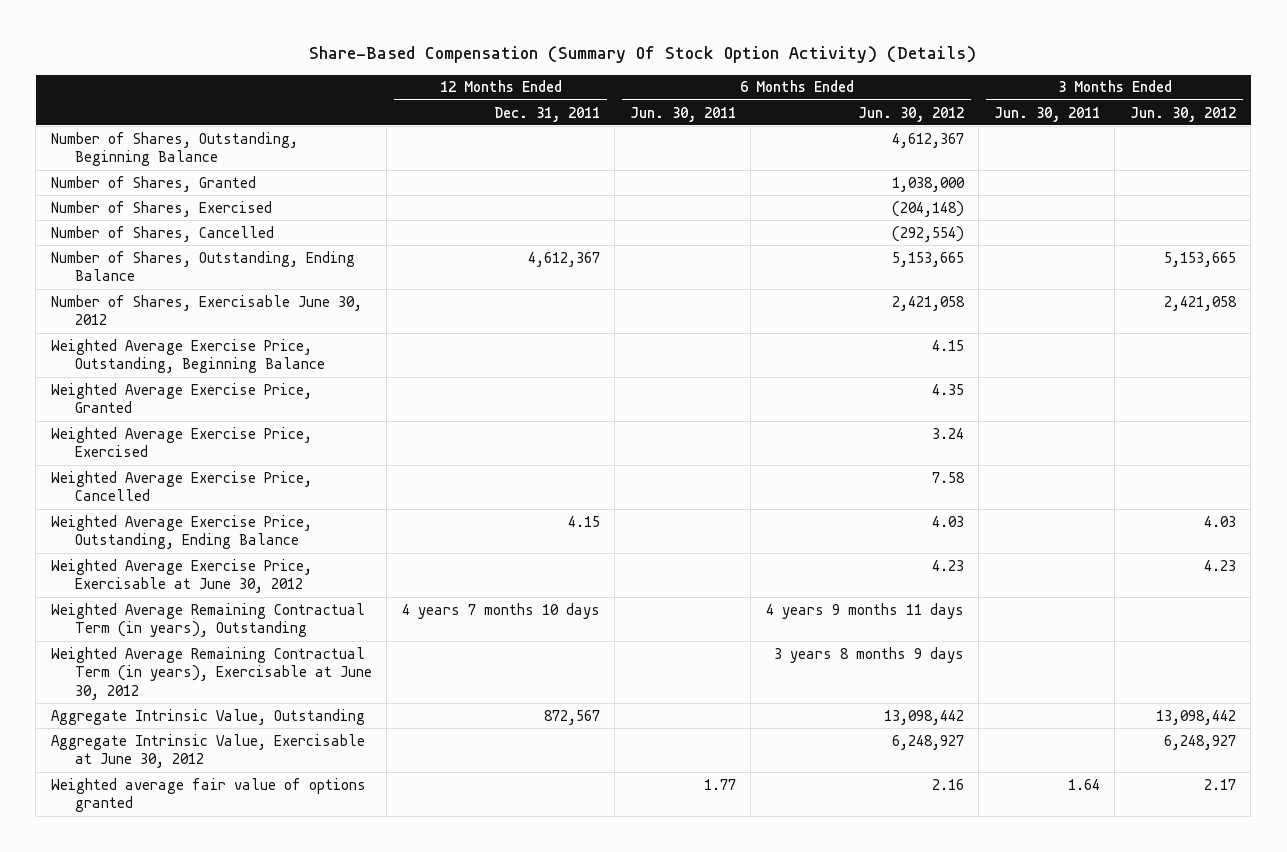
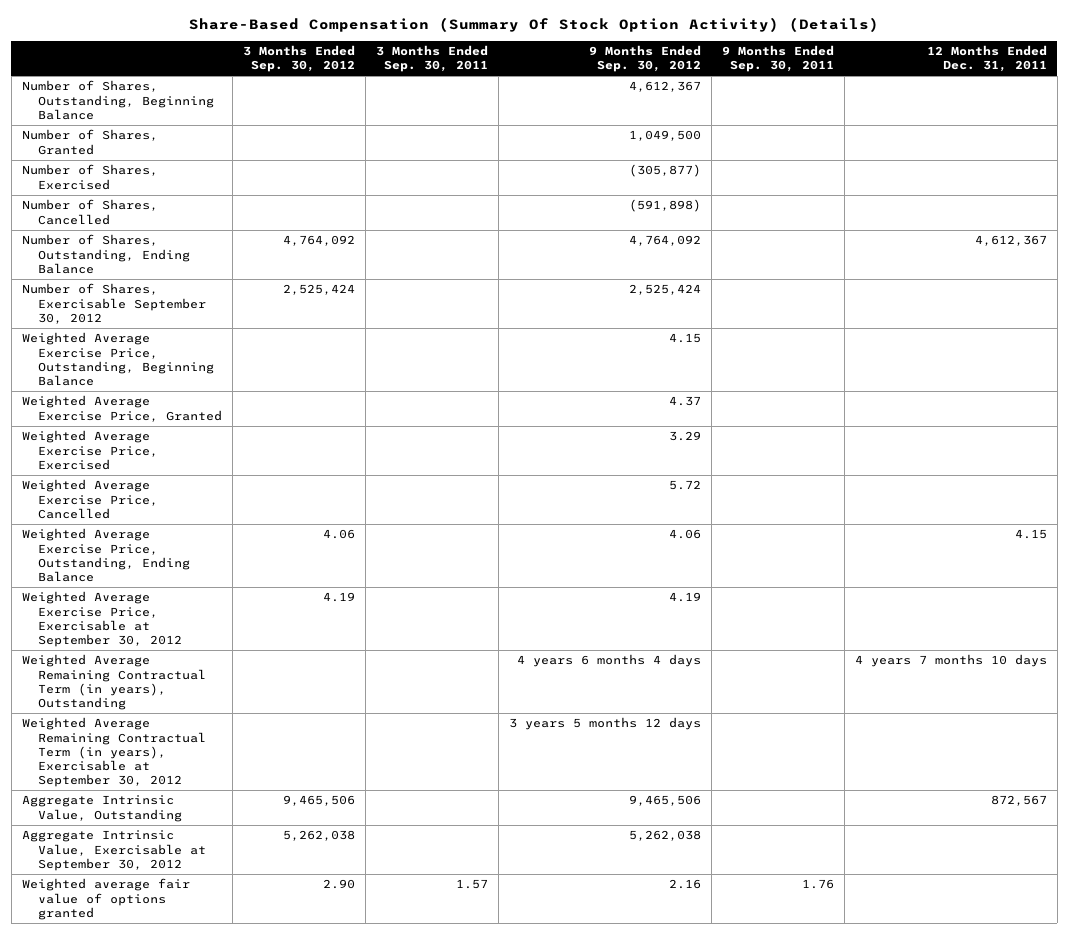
- | 12 Months Ended Dec. 31, 2011 | 6 Months Ended Jun. 30, 2011 | 6 Months Ended Jun. 30, 2012 | 3 Months Ended Jun. 30, 2011 | 3 Months Ended Jun. 30, 2012
+ | 3 Months Ended Sep. 30, 2012 | 3 Months Ended Sep. 30, 2011 | 9 Months Ended Sep. 30, 2012 | 9 Months Ended Sep. 30, 2011 | 12 Months Ended Dec. 31, 2011
- Number of Shares, Exercisable June 30, 2012 | | | 2,421,058 | | 2,421,058
+ Number of Shares, Exercisable September 30, 2012 | 2,525,424 | | 2,525,424 | |
- Weighted Average Exercise Price, Exercisable at June 30, 2012 | | | 4.23 | | 4.23
+ Weighted Average Exercise Price, Exercisable at September 30, 2012 | 4.19 | | 4.19 | |
- Weighted Average Remaining Contractual Term (in years), Exercisable at June 30, 2012 | | | 3 years 8 months 9 days | |
+ Weighted Average Remaining Contractual Term (in years), Exercisable at September 30, 2012 | | | 3 years 5 months 12 days | |
- Aggregate Intrinsic Value, Exercisable at June 30, 2012 | | | 6,248,927 | | 6,248,927
+ Aggregate Intrinsic Value, Exercisable at September 30, 2012 | 5,262,038 | | 5,262,038 | |

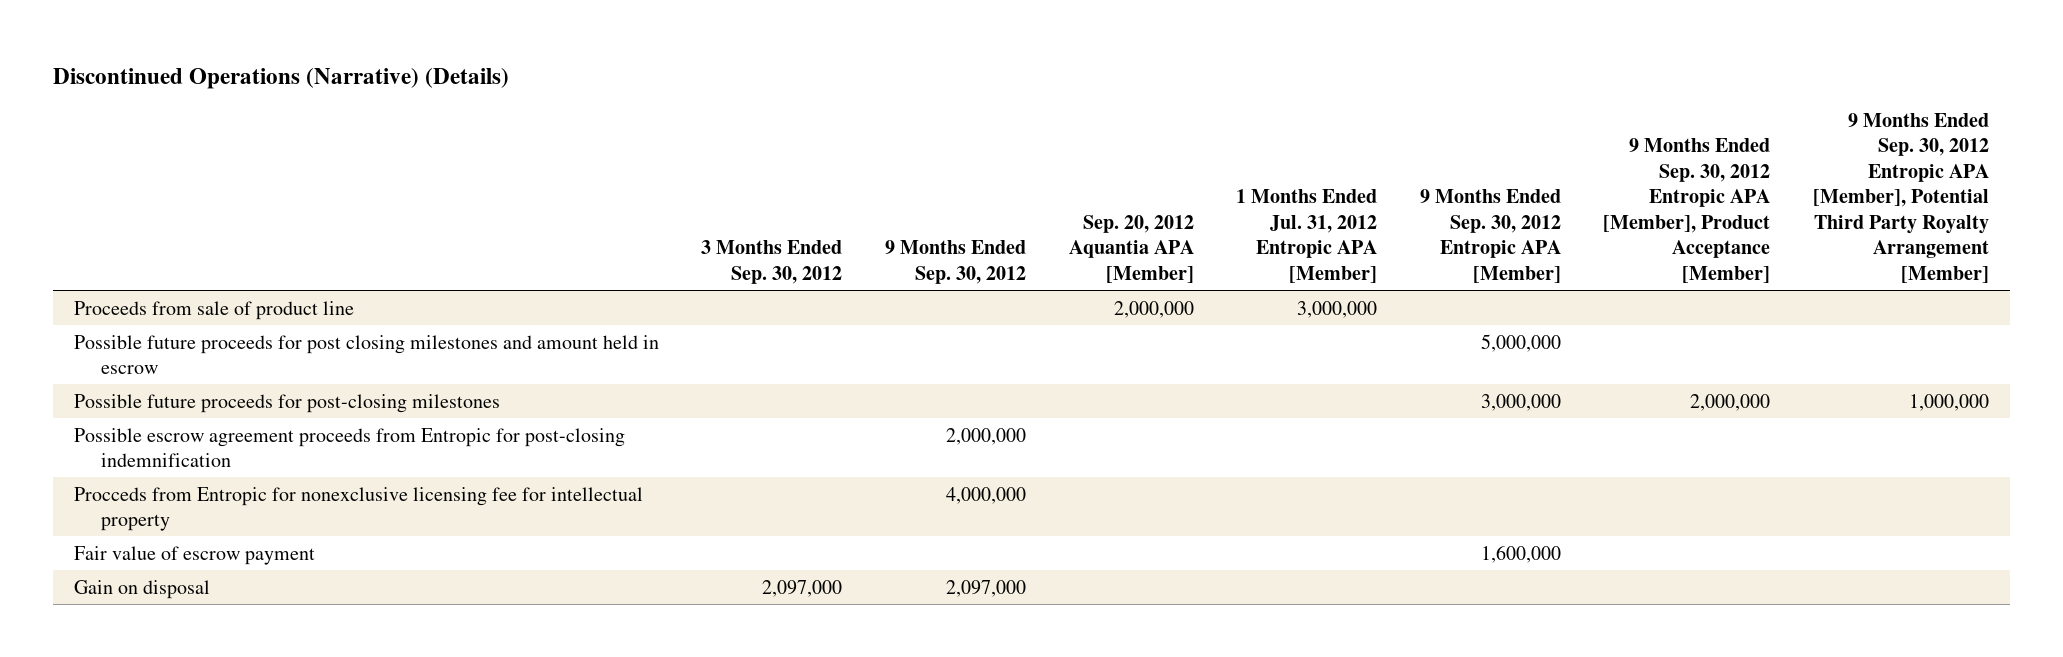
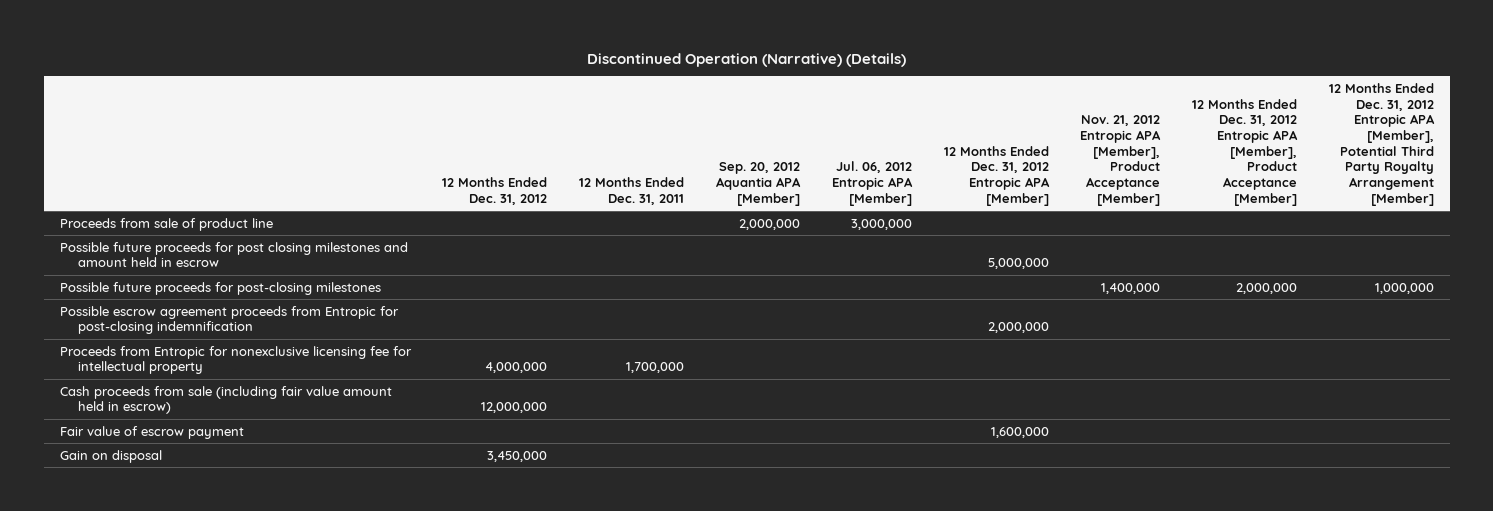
- Discontinued Operations (Narrative) (Details)
+ Discontinued Operation (Narrative) (Details)
- | 3 Months Ended Sep. 30, 2012 | 9 Months Ended Sep. 30, 2012 | Sep. 20, 2012 Aquantia APA [Member] | 1 Months Ended Jul. 31, 2012 Entropic APA [Member] | 9 Months Ended Sep. 30, 2012 Entropic APA [Member] | 9 Months Ended Sep. 30, 2012 Entropic APA [Member], Product Acceptance [Member] | 9 Months Ended Sep. 30, 2012 Entropic APA [Member], Potential Third Party Royalty Arrangement [Member]
+ | 12 Months Ended Dec. 31, 2012 | 12 Months Ended Dec. 31, 2011 | Sep. 20, 2012 Aquantia APA [Member] | Jul. 06, 2012 Entropic APA [Member] | 12 Months Ended Dec. 31, 2012 Entropic APA [Member] | Nov. 21, 2012 Entropic APA [Member], Product Acceptance [Member] | 12 Months Ended Dec. 31, 2012 Entropic APA [Member], Product Acceptance [Member] | 12 Months Ended Dec. 31, 2012 Entropic APA [Member], Potential Third Party Royalty Arrangement [Member]
- Procceds from Entropic for nonexclusive licensing fee for intellectual property | | 4,000,000 | | | | |
+ Proceeds from Entropic for nonexclusive licensing fee for intellectual property | 4,000,000 | 1,700,000 | | | | | |
+ Cash proceeds from sale (including fair value amount held in escrow) | 12,000,000 | | | | | | |

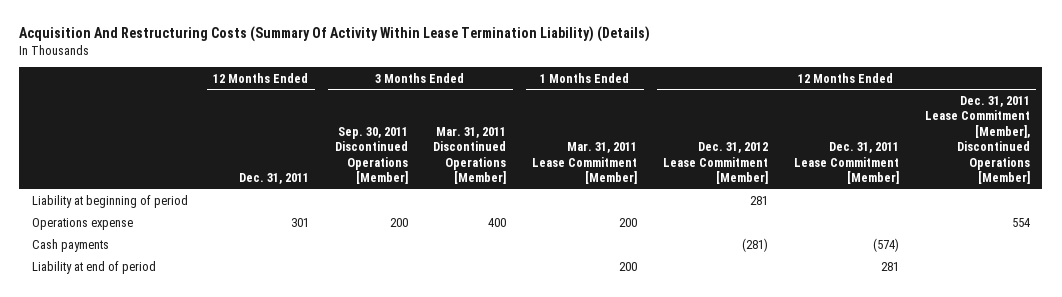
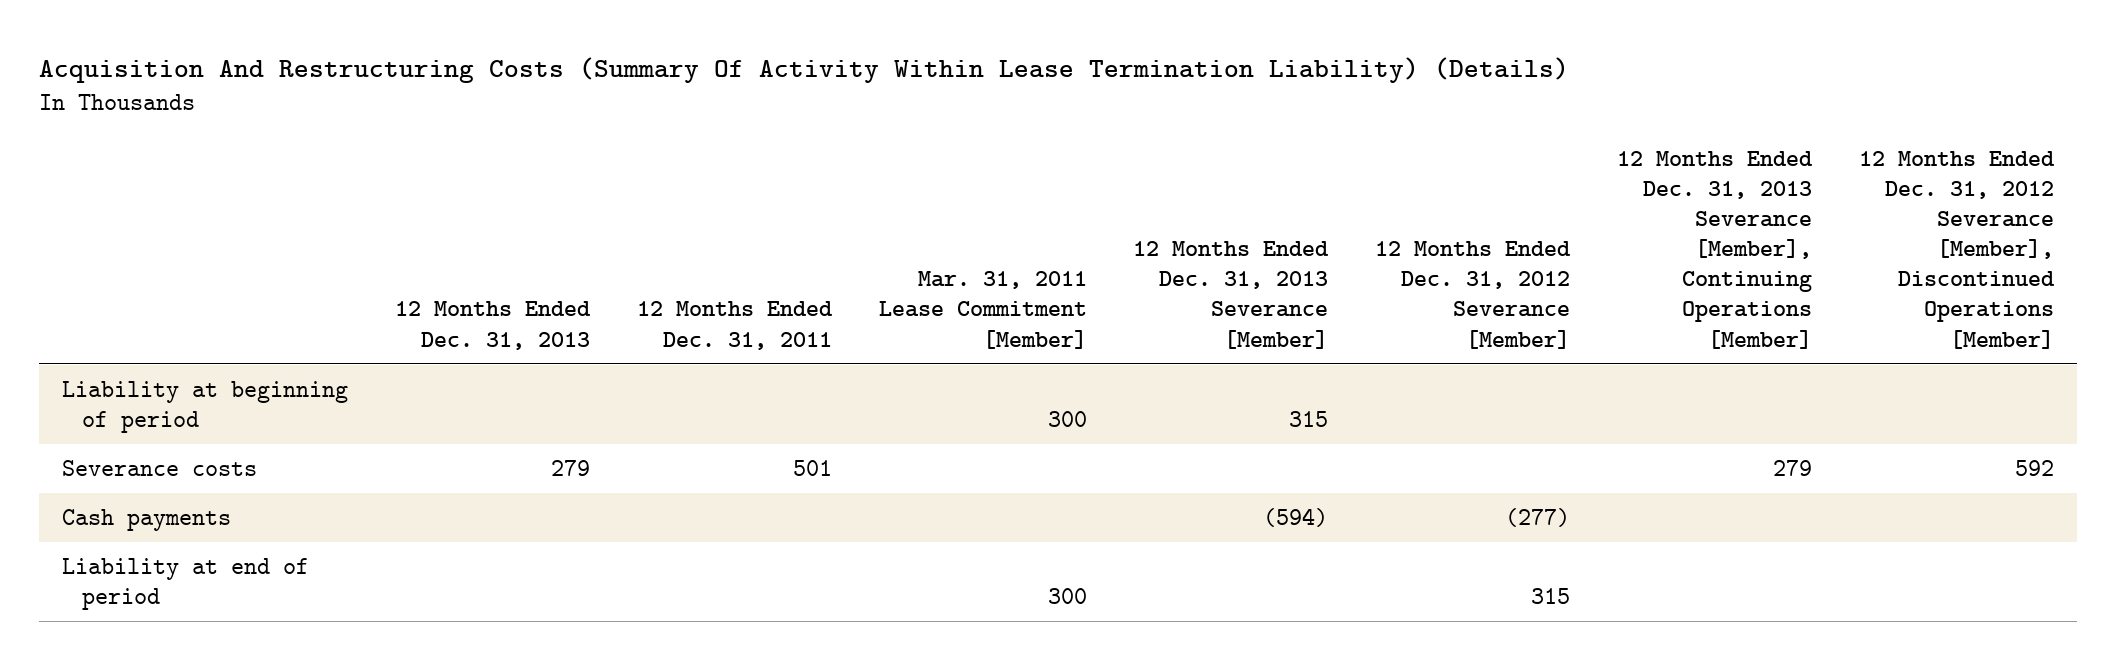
- | 12 Months Ended Dec. 31, 2011 | 3 Months Ended Sep. 30, 2011 Discontinued Operations [Member] | 3 Months Ended Mar. 31, 2011 Discontinued Operations [Member] | 1 Months Ended Mar. 31, 2011 Lease Commitment [Member] | 12 Months Ended Dec. 31, 2012 Lease Commitment [Member] | 12 Months Ended Dec. 31, 2011 Lease Commitment [Member] | 12 Months Ended Dec. 31, 2011 Lease Commitment [Member], Discontinued Operations [Member]
+ | 12 Months Ended Dec. 31, 2013 | 12 Months Ended Dec. 31, 2011 | Mar. 31, 2011 Lease Commitment [Member] | 12 Months Ended Dec. 31, 2013 Severance [Member] | 12 Months Ended Dec. 31, 2012 Severance [Member] | 12 Months Ended Dec. 31, 2013 Severance [Member], Continuing Operations [Member] | 12 Months Ended Dec. 31, 2012 Severance [Member], Discontinued Operations [Member]
- Operations expense | 301 | 200 | 400 | 200 | | | 554
+ Severance costs | 279 | 501 | | | | 279 | 592

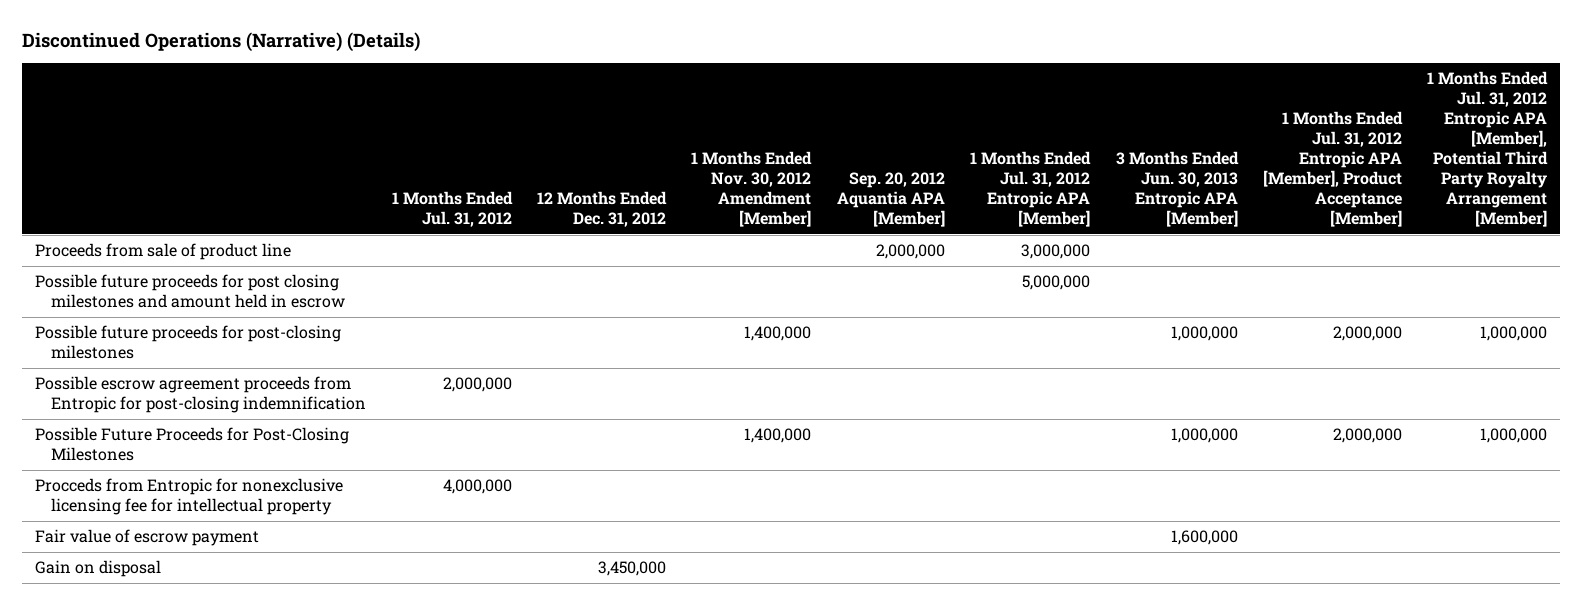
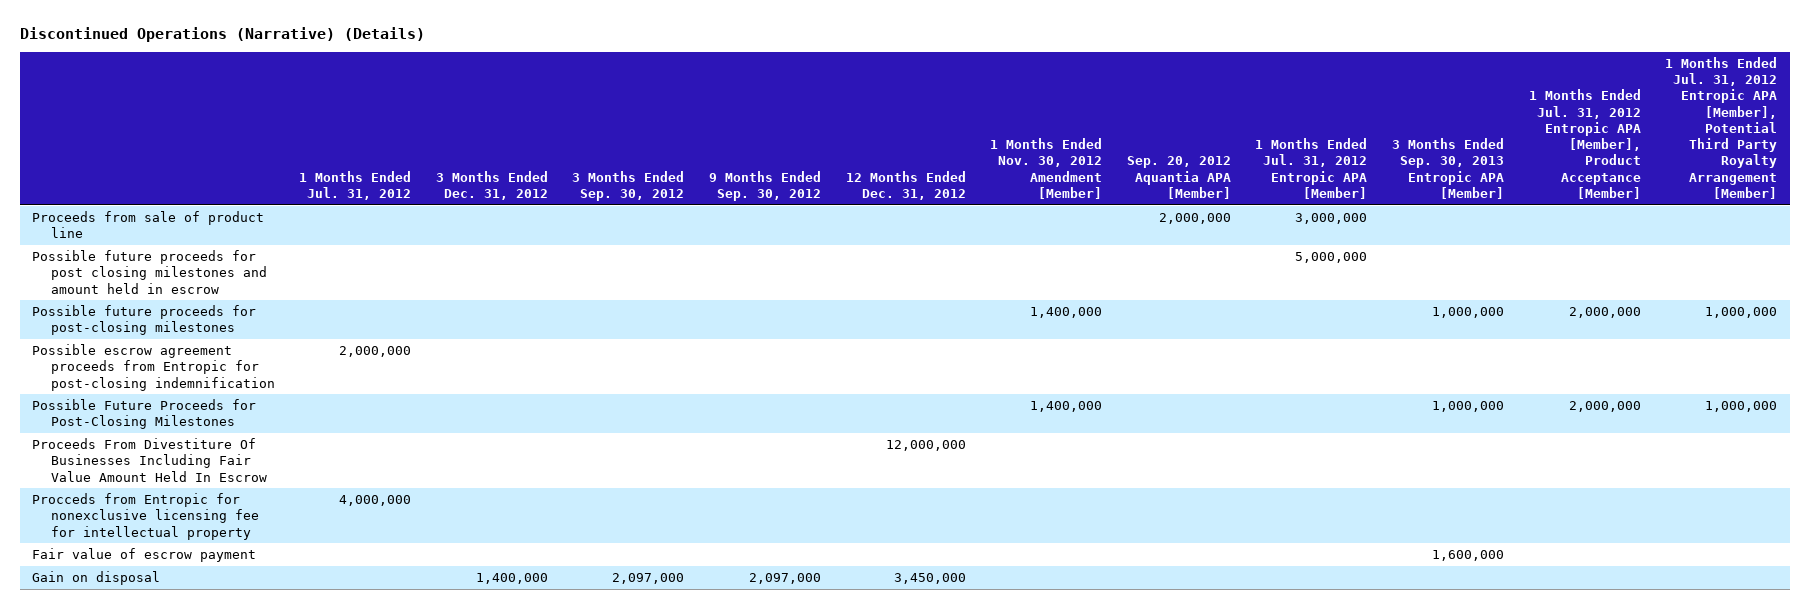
- | 1 Months Ended Jul. 31, 2012 | 12 Months Ended Dec. 31, 2012 | 1 Months Ended Nov. 30, 2012 Amendment [Member] | Sep. 20, 2012 Aquantia APA [Member] | 1 Months Ended Jul. 31, 2012 Entropic APA [Member] | 3 Months Ended Jun. 30, 2013 Entropic APA [Member] | 1 Months Ended Jul. 31, 2012 Entropic APA [Member], Product Acceptance [Member] | 1 Months Ended Jul. 31, 2012 Entropic APA [Member], Potential Third Party Royalty Arrangement [Member]
+ | 1 Months Ended Jul. 31, 2012 | 3 Months Ended Dec. 31, 2012 | 3 Months Ended Sep. 30, 2012 | 9 Months Ended Sep. 30, 2012 | 12 Months Ended Dec. 31, 2012 | 1 Months Ended Nov. 30, 2012 Amendment [Member] | Sep. 20, 2012 Aquantia APA [Member] | 1 Months Ended Jul. 31, 2012 Entropic APA [Member] | 3 Months Ended Sep. 30, 2013 Entropic APA [Member] | 1 Months Ended Jul. 31, 2012 Entropic APA [Member], Product Acceptance [Member] | 1 Months Ended Jul. 31, 2012 Entropic APA [Member], Potential Third Party Royalty Arrangement [Member]
+ Proceeds From Divestiture Of Businesses Including Fair Value Amount Held In Escrow | | | | | 12,000,000 | | | | | |

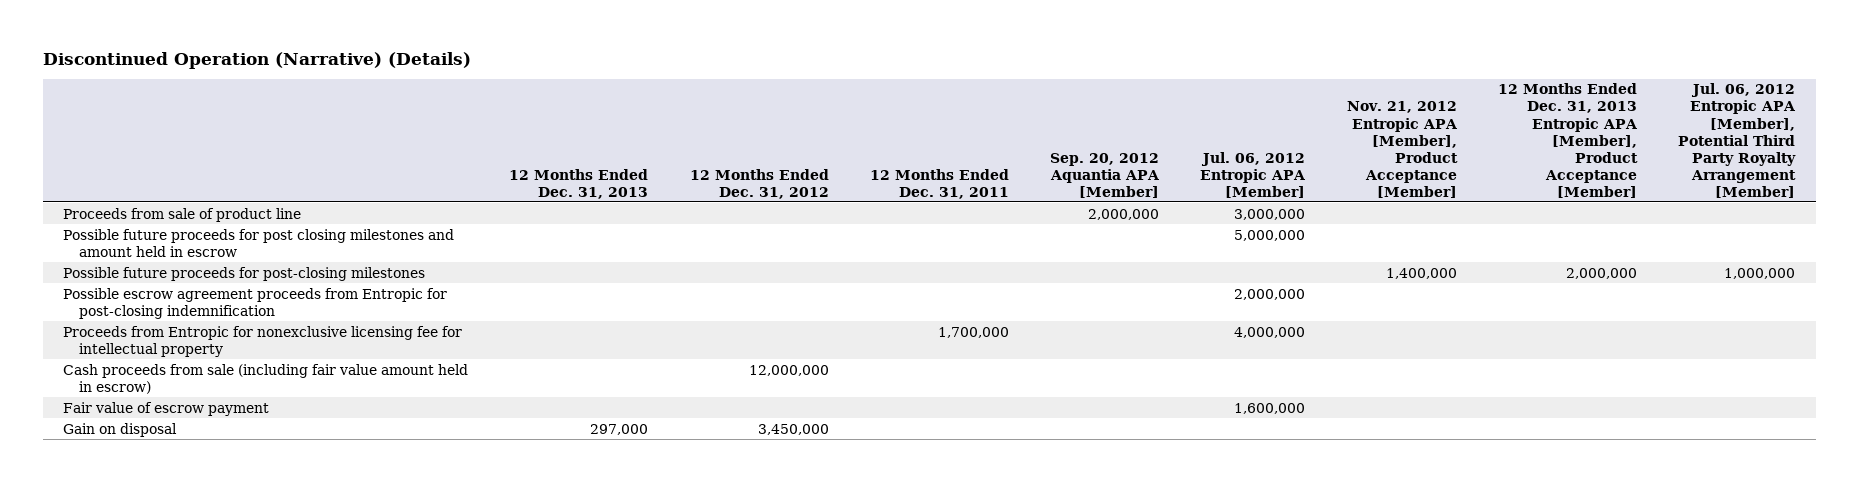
- Discontinued Operations (Narrative) (Details)
+ Discontinued Operation (Narrative) (Details)
- | 1 Months Ended Jul. 31, 2012 | 3 Months Ended Dec. 31, 2012 | 3 Months Ended Sep. 30, 2012 | 9 Months Ended Sep. 30, 2012 | 12 Months Ended Dec. 31, 2012 | 1 Months Ended Nov. 30, 2012 Amendment [Member] | Sep. 20, 2012 Aquantia APA [Member] | 1 Months Ended Jul. 31, 2012 Entropic APA [Member] | 3 Months Ended Sep. 30, 2013 Entropic APA [Member] | 1 Months Ended Jul. 31, 2012 Entropic APA [Member], Product Acceptance [Member] | 1 Months Ended Jul. 31, 2012 Entropic APA [Member], Potential Third Party Royalty Arrangement [Member]
+ | 12 Months Ended Dec. 31, 2013 | 12 Months Ended Dec. 31, 2012 | 12 Months Ended Dec. 31, 2011 | Sep. 20, 2012 Aquantia APA [Member] | Jul. 06, 2012 Entropic APA [Member] | Nov. 21, 2012 Entropic APA [Member], Product Acceptance [Member] | 12 Months Ended Dec. 31, 2013 Entropic APA [Member], Product Acceptance [Member] | Jul. 06, 2012 Entropic APA [Member], Potential Third Party Royalty Arrangement [Member]
- Possible Future Proceeds for Post-Closing Milestones | | | | | | 1,400,000 | | | 1,000,000 | 2,000,000 | 1,000,000
- Proceeds From Divestiture Of Businesses Including Fair Value Amount Held In Escrow | | | | | 12,000,000 | | | | | |
- Procceds from Entropic for nonexclusive licensing fee for intellectual property | 4,000,000 | | | | | | | | | |
+ Proceeds from Entropic for nonexclusive licensing fee for intellectual property | | | 1,700,000 | | 4,000,000 | | |
+ Cash proceeds from sale (including fair value amount held in escrow) | | 12,000,000 | | | | | |

